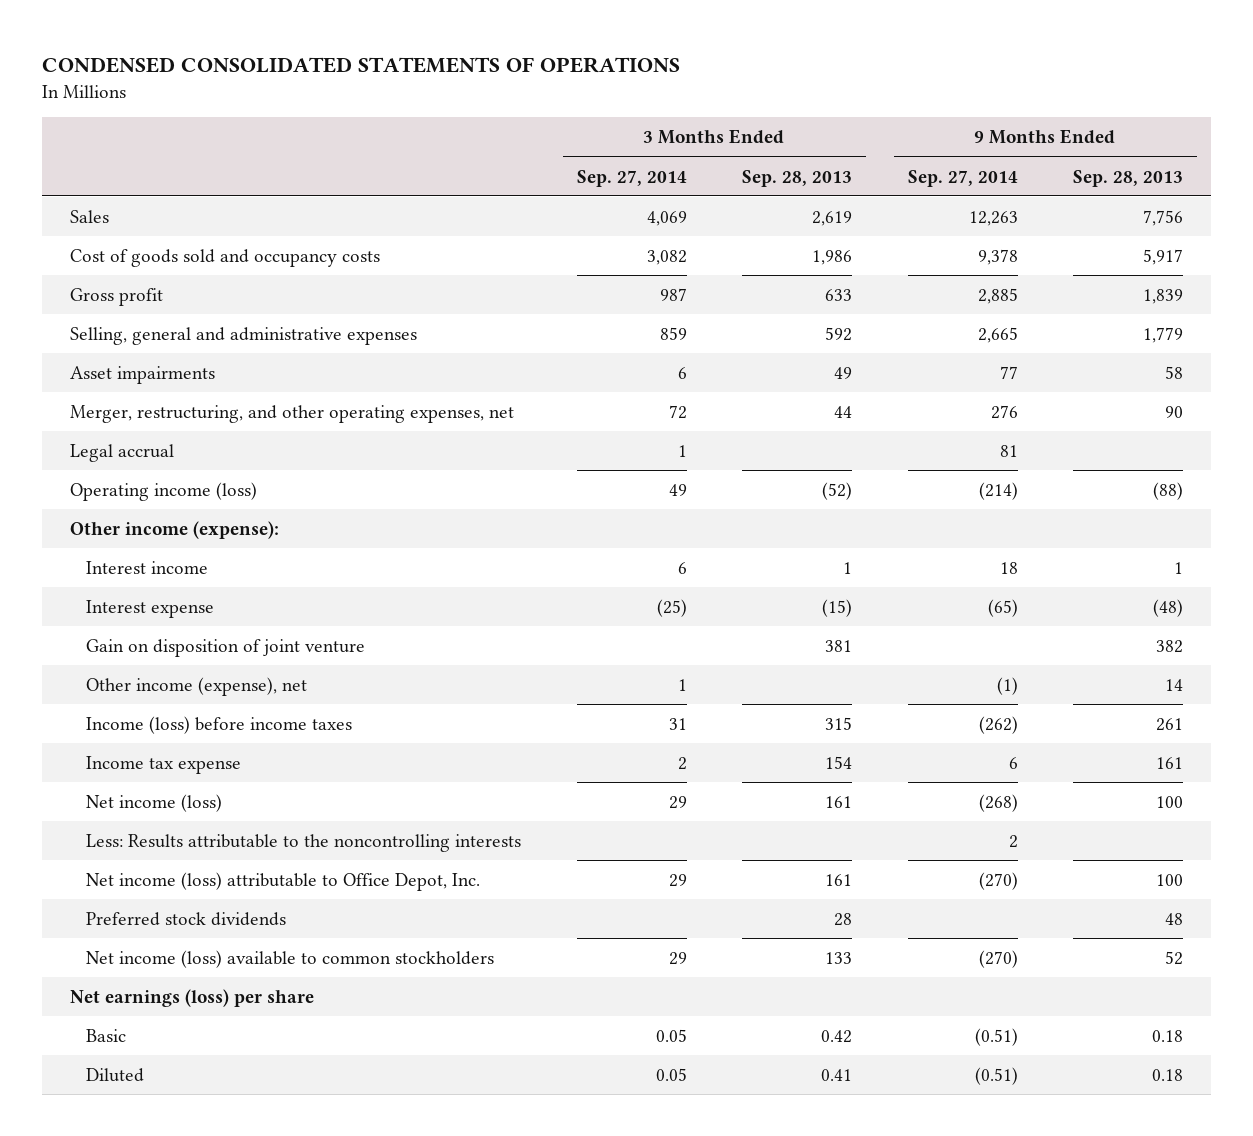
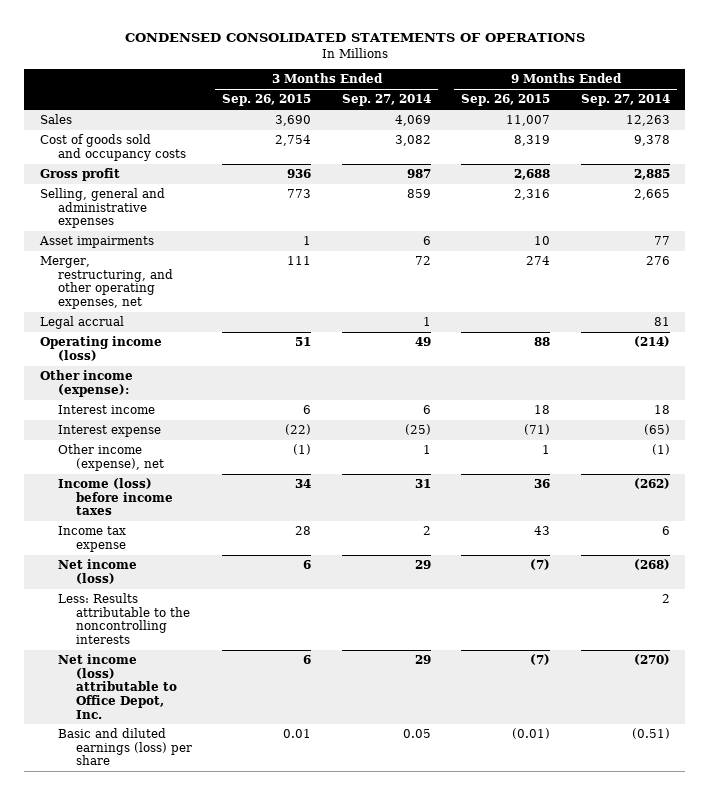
- | 3 Months Ended Sep. 27, 2014 | 3 Months Ended Sep. 28, 2013 | 9 Months Ended Sep. 27, 2014 | 9 Months Ended Sep. 28, 2013
+ | 3 Months Ended Sep. 26, 2015 | 3 Months Ended Sep. 27, 2014 | 9 Months Ended Sep. 26, 2015 | 9 Months Ended Sep. 27, 2014
- Gain on disposition of joint venture | | 381 | | 382
- Preferred stock dividends | | 28 | | 48
- Net income (loss) available to common stockholders | 29 | 133 | (270) | 52
- Net earnings (loss) per share
- Basic | 0.05 | 0.42 | (0.51) | 0.18
- Diluted | 0.05 | 0.41 | (0.51) | 0.18
+ Basic and diluted earnings (loss) per share | 0.01 | 0.05 | (0.01) | (0.51)

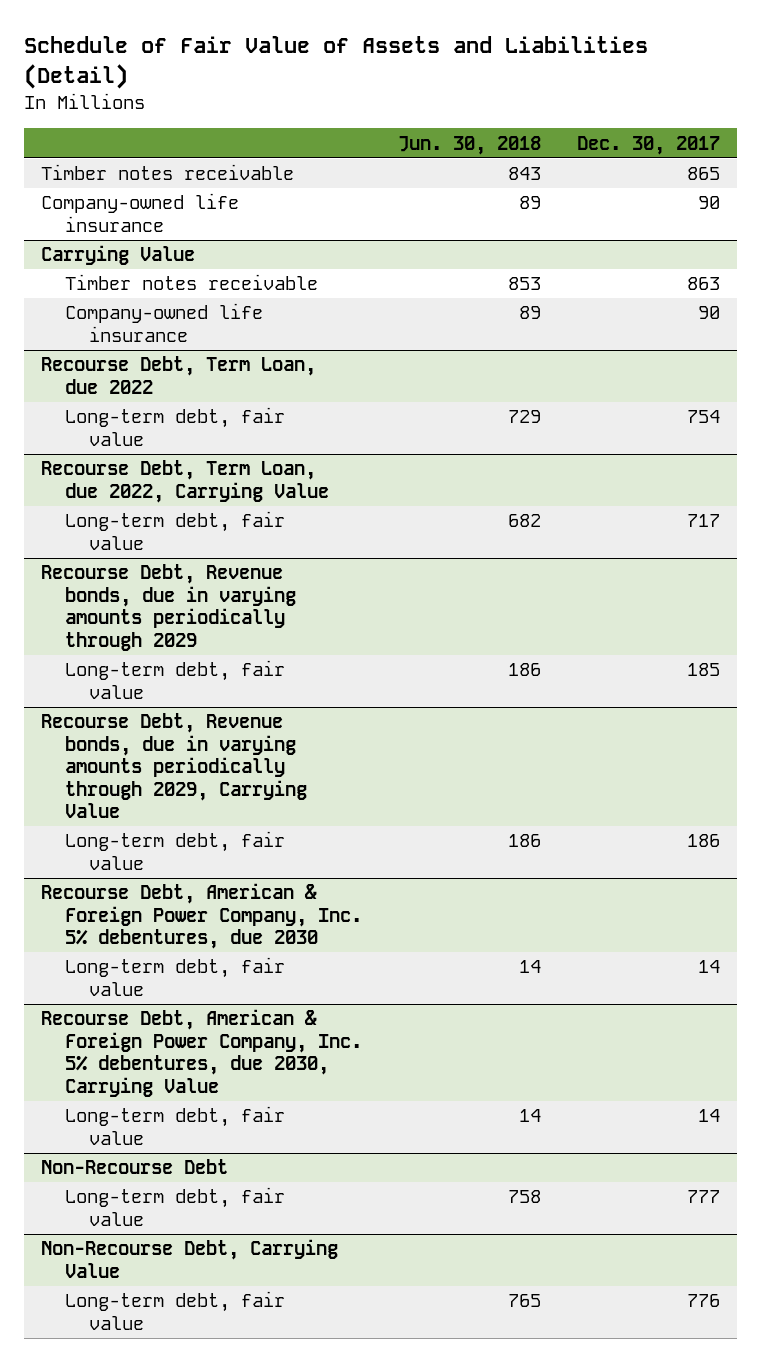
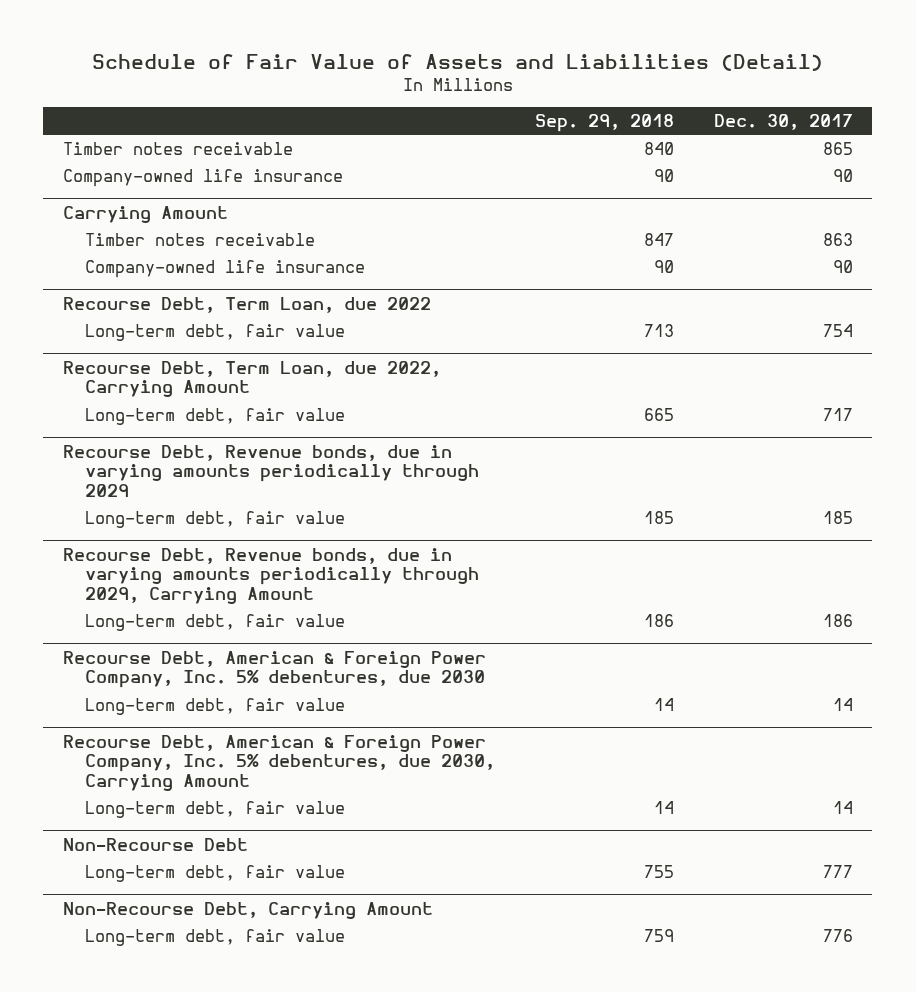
- | Jun. 30, 2018 | Dec. 30, 2017
+ | Sep. 29, 2018 | Dec. 30, 2017
- Carrying Value
+ Carrying Amount
- Recourse Debt, Term Loan, due 2022, Carrying Value
+ Recourse Debt, Term Loan, due 2022, Carrying Amount
- Recourse Debt, Revenue bonds, due in varying amounts periodically through 2029, Carrying Value
+ Recourse Debt, Revenue bonds, due in varying amounts periodically through 2029, Carrying Amount
- Recourse Debt, American & Foreign Power Company, Inc. 5% debentures, due 2030, Carrying Value
+ Recourse Debt, American & Foreign Power Company, Inc. 5% debentures, due 2030, Carrying Amount
- Non-Recourse Debt, Carrying Value
+ Non-Recourse Debt, Carrying Amount

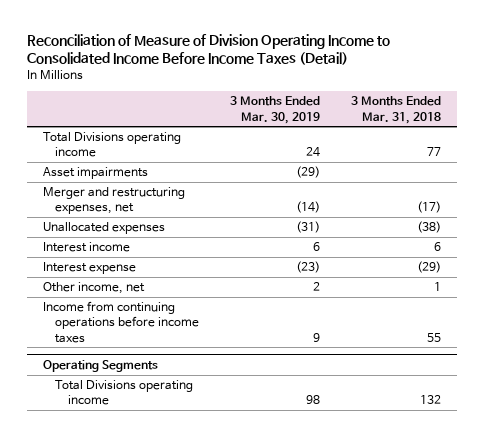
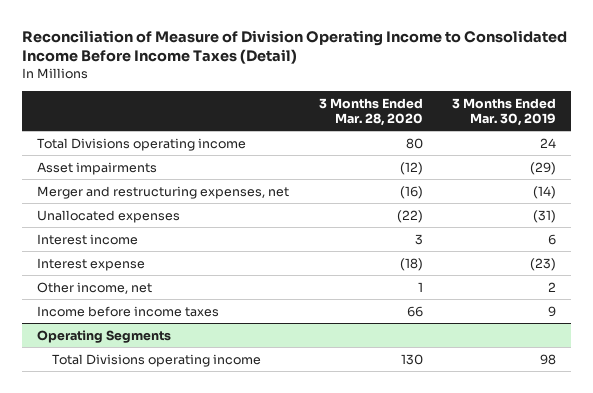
- | 3 Months Ended Mar. 30, 2019 | 3 Months Ended Mar. 31, 2018
+ | 3 Months Ended Mar. 28, 2020 | 3 Months Ended Mar. 30, 2019
- Income from continuing operations before income taxes | 9 | 55
+ Income before income taxes | 66 | 9

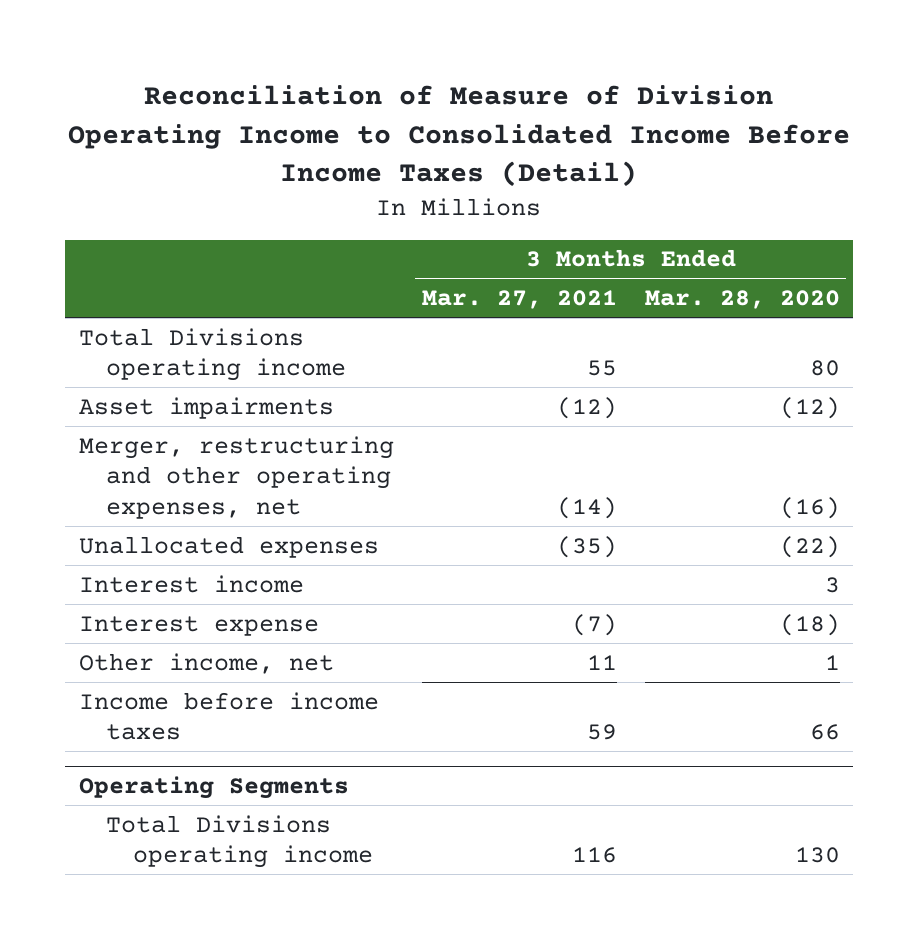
- | 3 Months Ended Mar. 28, 2020 | 3 Months Ended Mar. 30, 2019
+ | 3 Months Ended Mar. 27, 2021 | 3 Months Ended Mar. 28, 2020
- Merger and restructuring expenses, net | (16) | (14)
+ Merger, restructuring and other operating expenses, net | (14) | (16)

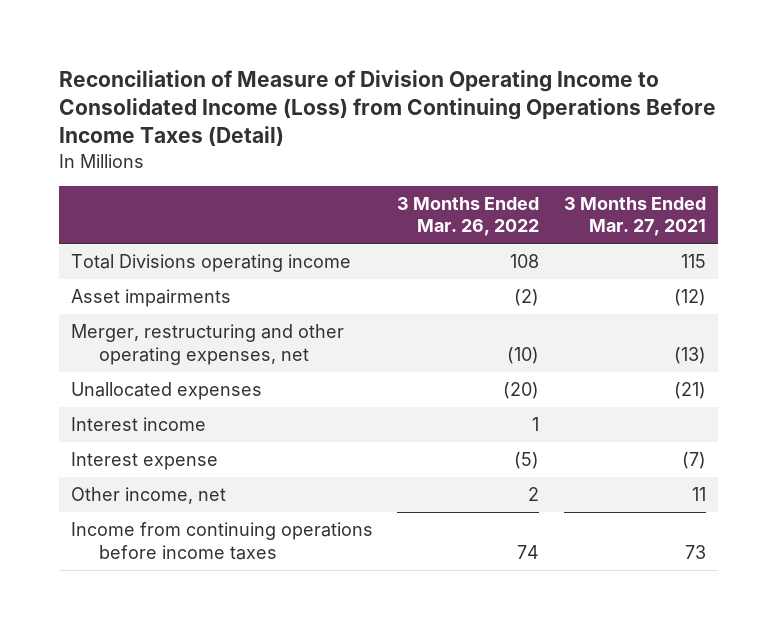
- Reconciliation of Measure of Division Operating Income to Consolidated Income Before Income Taxes (Detail)
+ Reconciliation of Measure of Division Operating Income to Consolidated Income (Loss) from Continuing Operations Before Income Taxes (Detail)
- | 3 Months Ended Mar. 27, 2021 | 3 Months Ended Mar. 28, 2020
+ | 3 Months Ended Mar. 26, 2022 | 3 Months Ended Mar. 27, 2021
- Total Divisions operating income | 55 | 80
+ Total Divisions operating income | 108 | 115
- Merger, restructuring and other operating expenses, net | (14) | (16)
- Unallocated expenses | (35) | (22)
+ Merger, restructuring and other operating expenses, net | (10) | (13)
+ Unallocated expenses | (20) | (21)
- Income before income taxes | 59 | 66
- Operating Segments
- Total Divisions operating income | 116 | 130
+ Income from continuing operations before income taxes | 74 | 73

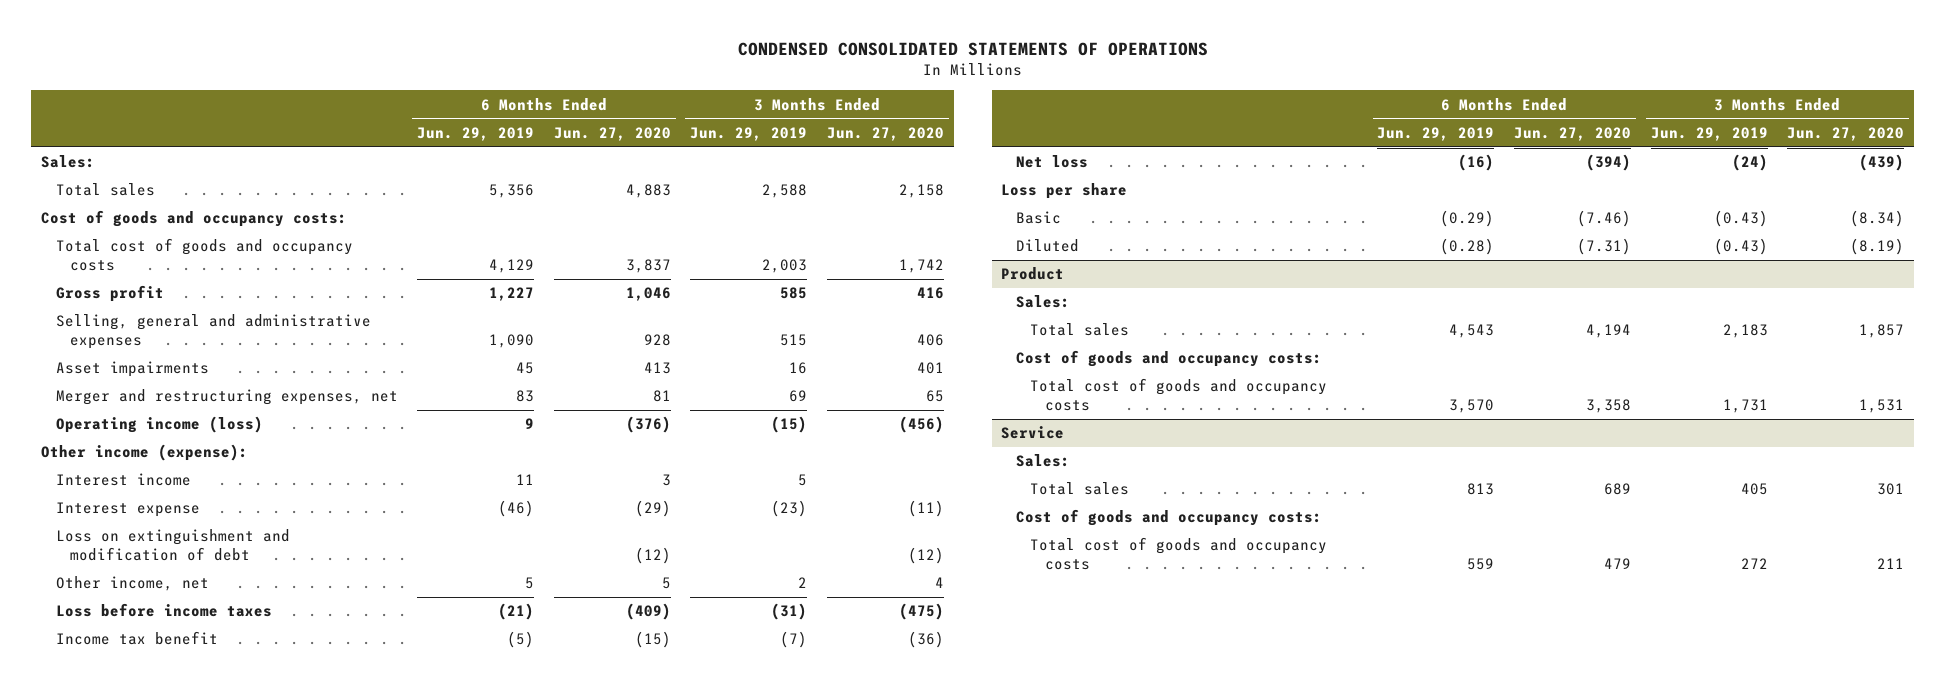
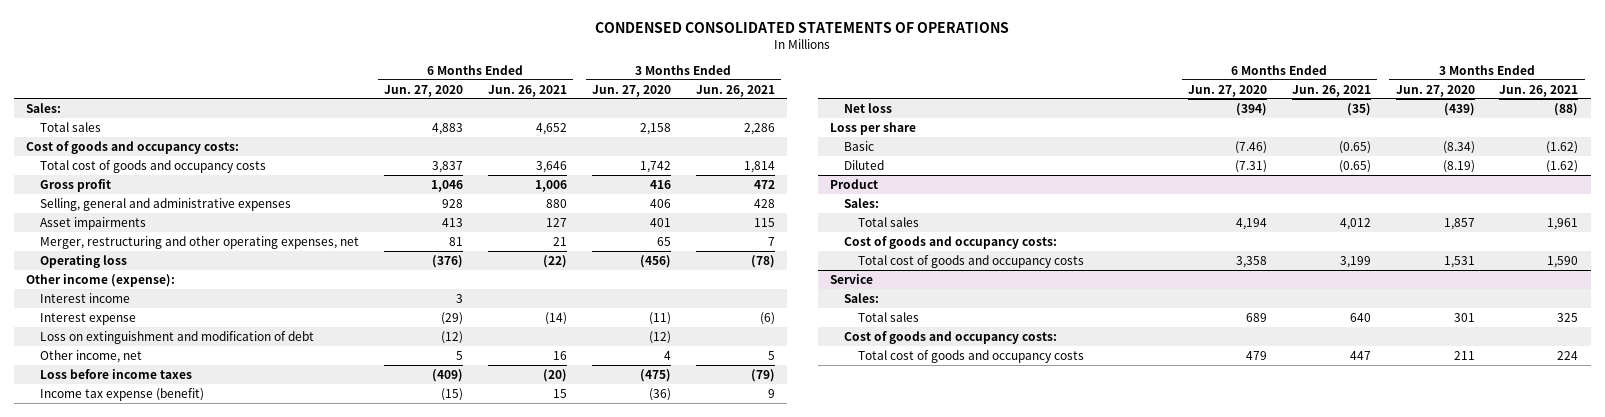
- | 6 Months Ended Jun. 29, 2019 | 6 Months Ended Jun. 27, 2020 | 3 Months Ended Jun. 29, 2019 | 3 Months Ended Jun. 27, 2020
+ | 6 Months Ended Jun. 27, 2020 | 6 Months Ended Jun. 26, 2021 | 3 Months Ended Jun. 27, 2020 | 3 Months Ended Jun. 26, 2021
- Merger and restructuring expenses, net | 83 | 81 | 69 | 65
- Operating income (loss) | 9 | (376) | (15) | (456)
+ Merger, restructuring and other operating expenses, net | 81 | 21 | 65 | 7
+ Operating loss | (376) | (22) | (456) | (78)
- Income tax benefit | (5) | (15) | (7) | (36)
+ Income tax expense (benefit) | (15) | 15 | (36) | 9

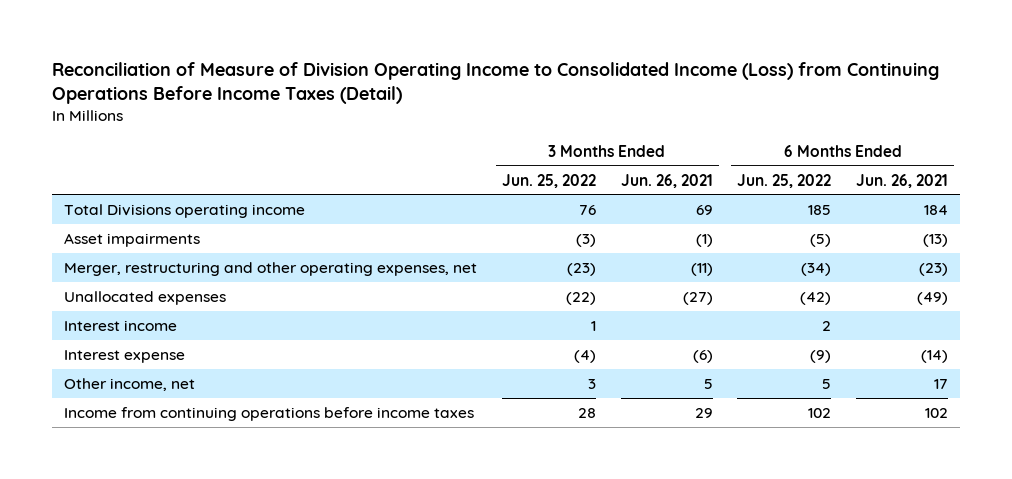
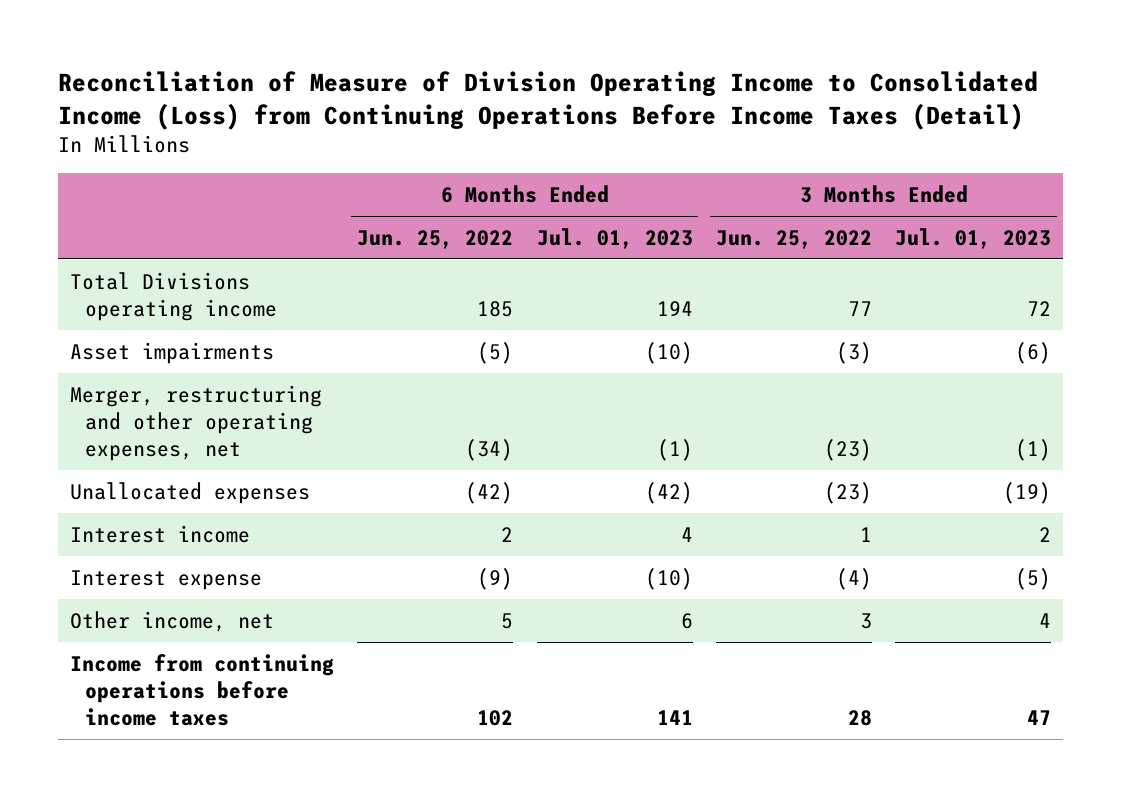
- | 3 Months Ended Jun. 25, 2022 | 3 Months Ended Jun. 26, 2021 | 6 Months Ended Jun. 25, 2022 | 6 Months Ended Jun. 26, 2021
+ | 6 Months Ended Jun. 25, 2022 | 6 Months Ended Jul. 01, 2023 | 3 Months Ended Jun. 25, 2022 | 3 Months Ended Jul. 01, 2023
- Total Divisions operating income | 76 | 69 | 185 | 184
+ Total Divisions operating income | 185 | 194 | 77 | 72
- Unallocated expenses | (22) | (27) | (42) | (49)
+ Unallocated expenses | (42) | (42) | (23) | (19)

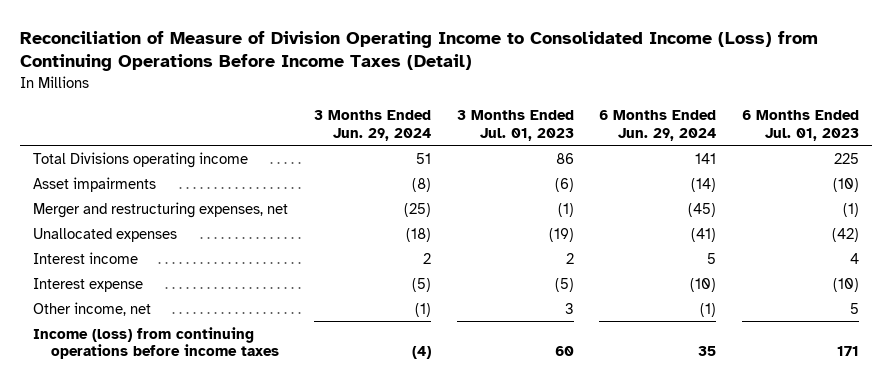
- | 6 Months Ended Jun. 25, 2022 | 6 Months Ended Jul. 01, 2023 | 3 Months Ended Jun. 25, 2022 | 3 Months Ended Jul. 01, 2023
+ | 3 Months Ended Jun. 29, 2024 | 3 Months Ended Jul. 01, 2023 | 6 Months Ended Jun. 29, 2024 | 6 Months Ended Jul. 01, 2023
- Total Divisions operating income | 185 | 194 | 77 | 72
+ Total Divisions operating income | 51 | 86 | 141 | 225
- Merger, restructuring and other operating expenses, net | (34) | (1) | (23) | (1)
+ Merger and restructuring expenses, net | (25) | (1) | (45) | (1)
- Other income, net | 5 | 6 | 3 | 4
- Income from continuing operations before income taxes | 102 | 141 | 28 | 47
+ Other income, net | (1) | 3 | (1) | 5
+ Income (loss) from continuing operations before income taxes | (4) | 60 | 35 | 171

